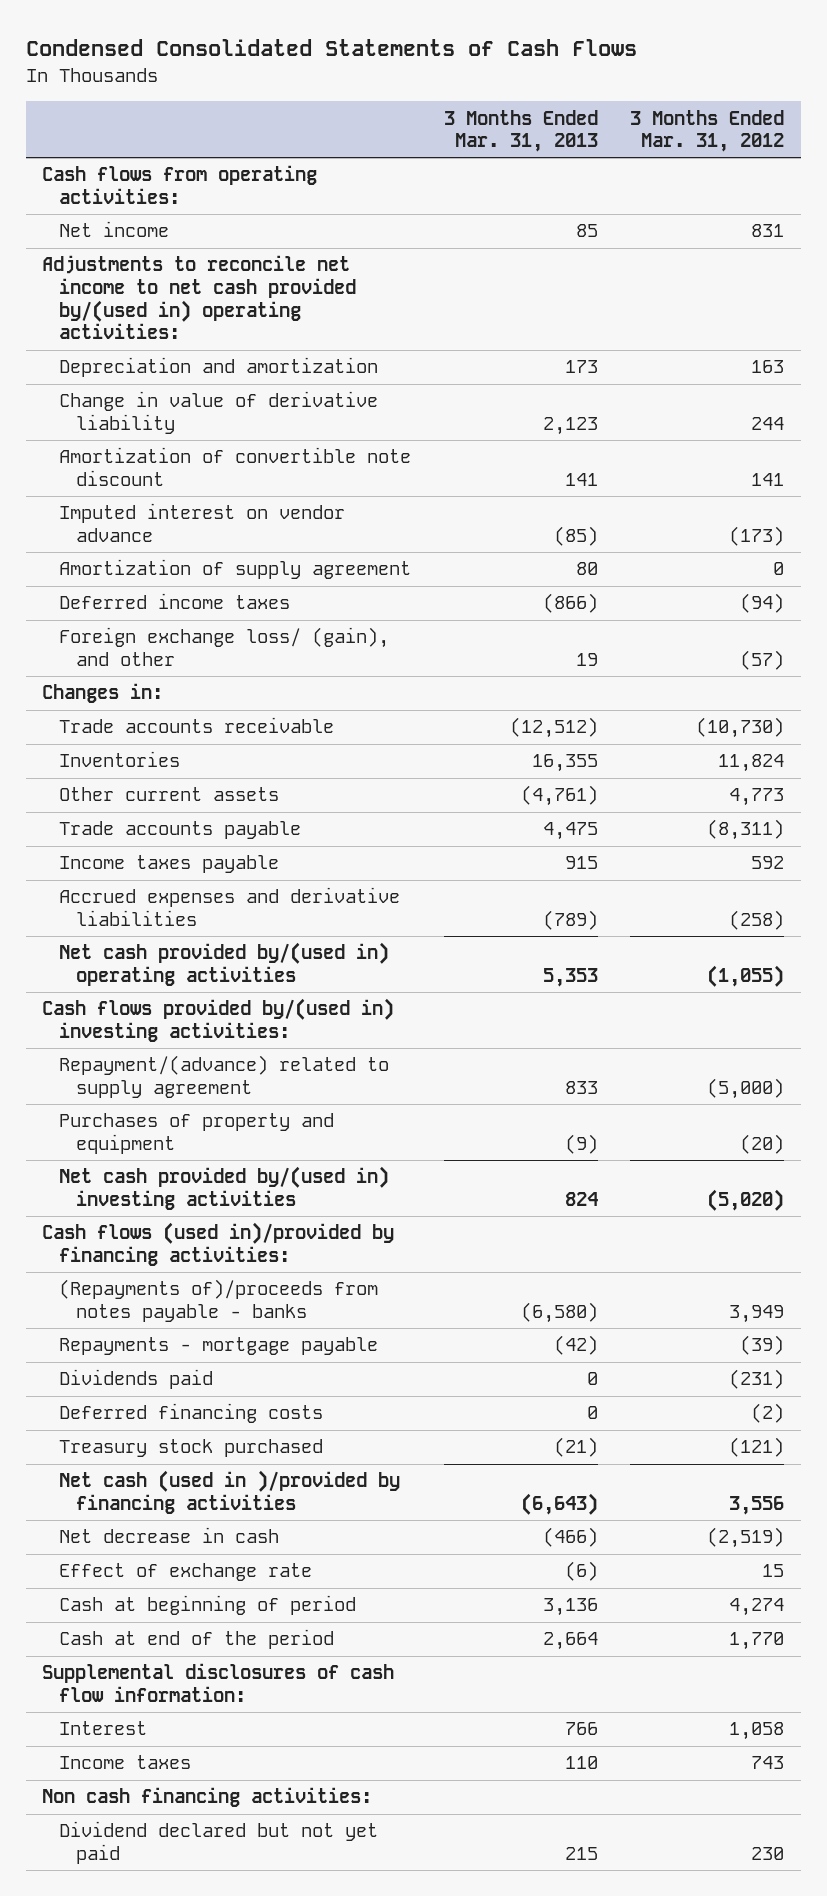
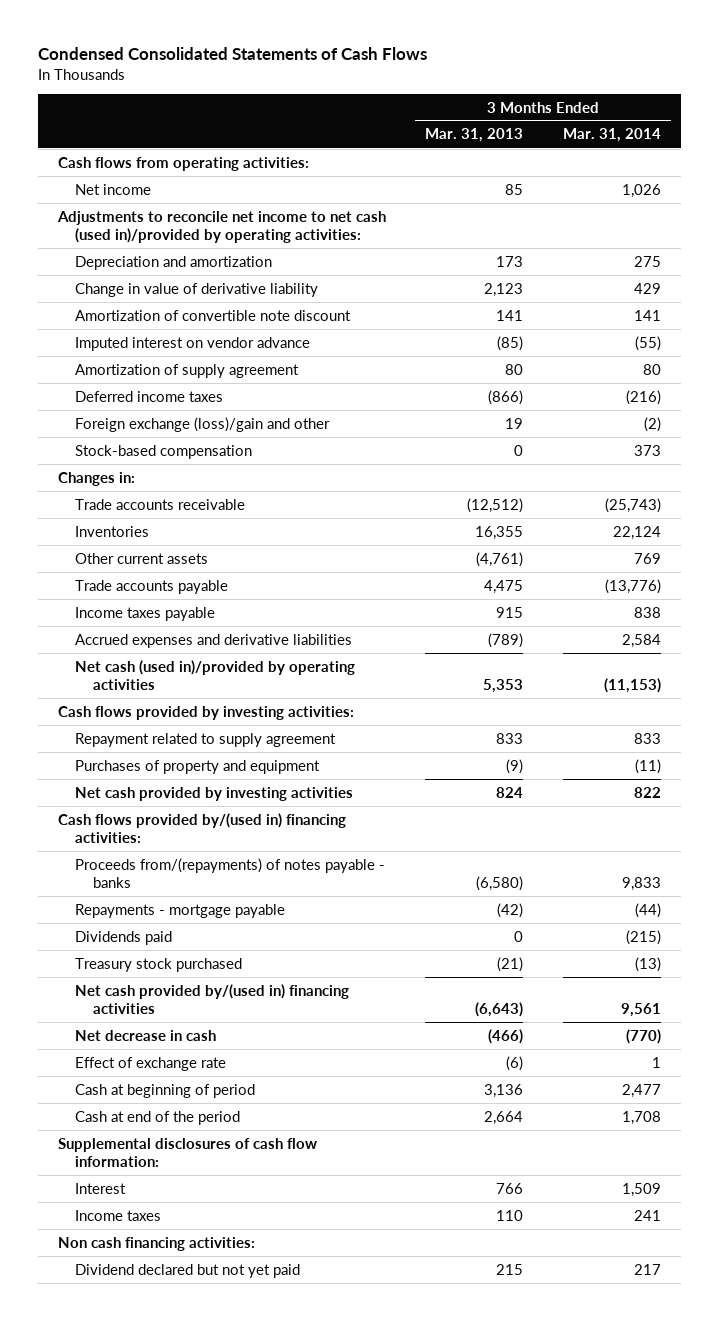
- | 3 Months Ended Mar. 31, 2013 | 3 Months Ended Mar. 31, 2012
+ | 3 Months Ended Mar. 31, 2013 | 3 Months Ended Mar. 31, 2014
- Adjustments to reconcile net income to net cash provided by/(used in) operating activities:
+ Adjustments to reconcile net income to net cash (used in)/provided by operating activities:
- Foreign exchange loss/ (gain), and other | 19 | (57)
+ Foreign exchange (loss)/gain and other | 19 | (2)
+ Stock-based compensation | 0 | 373
- Net cash provided by/(used in) operating activities | 5,353 | (1,055)
- Cash flows provided by/(used in) investing activities:
- Repayment/(advance) related to supply agreement | 833 | (5,000)
+ Net cash (used in)/provided by operating activities | 5,353 | (11,153)
+ Cash flows provided by investing activities:
+ Repayment related to supply agreement | 833 | 833
- Net cash provided by/(used in) investing activities | 824 | (5,020)
- Cash flows (used in)/provided by financing activities:
- (Repayments of)/proceeds from notes payable - banks | (6,580) | 3,949
+ Net cash provided by investing activities | 824 | 822
+ Cash flows provided by/(used in) financing activities:
+ Proceeds from/(repayments) of notes payable - banks | (6,580) | 9,833
- Deferred financing costs | 0 | (2)
- Net cash (used in )/provided by financing activities | (6,643) | 3,556
+ Net cash provided by/(used in) financing activities | (6,643) | 9,561

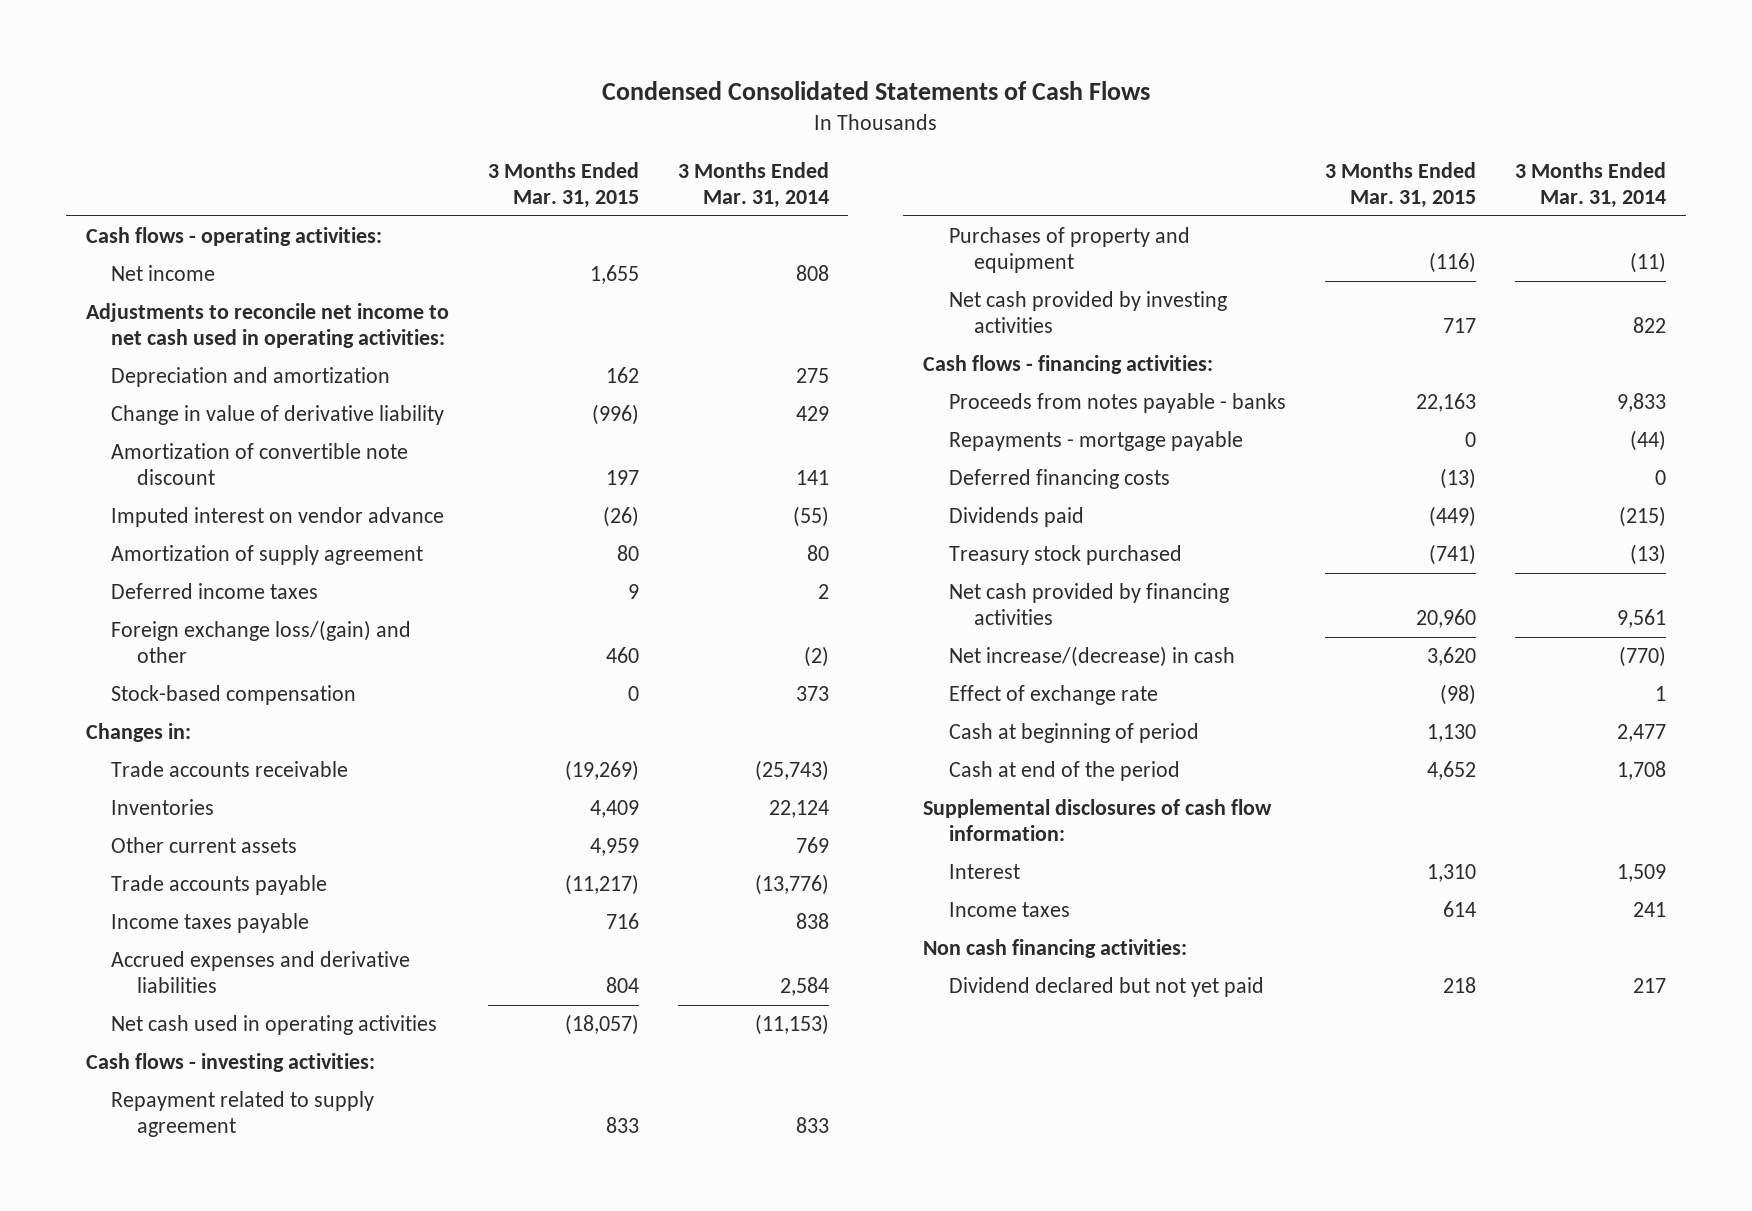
- | 3 Months Ended Mar. 31, 2013 | 3 Months Ended Mar. 31, 2014
+ | 3 Months Ended Mar. 31, 2015 | 3 Months Ended Mar. 31, 2014
- Cash flows from operating activities:
- Net income | 85 | 1,026
- Adjustments to reconcile net income to net cash (used in)/provided by operating activities:
+ Cash flows - operating activities:
+ Net income | 1,655 | 808
+ Adjustments to reconcile net income to net cash used in operating activities:
- Deferred income taxes | (866) | (216)
- Foreign exchange (loss)/gain and other | 19 | (2)
+ Deferred income taxes | 9 | 2
+ Foreign exchange loss/(gain) and other | 460 | (2)
- Net cash (used in)/provided by operating activities | 5,353 | (11,153)
- Cash flows provided by investing activities:
+ Net cash used in operating activities | (18,057) | (11,153)
+ Cash flows - investing activities:
- Cash flows provided by/(used in) financing activities:
- Proceeds from/(repayments) of notes payable - banks | (6,580) | 9,833
+ Cash flows - financing activities:
+ Proceeds from notes payable - banks | 22,163 | 9,833
+ Deferred financing costs | (13) | 0
- Net cash provided by/(used in) financing activities | (6,643) | 9,561
- Net decrease in cash | (466) | (770)
+ Net cash provided by financing activities | 20,960 | 9,561
+ Net increase/(decrease) in cash | 3,620 | (770)

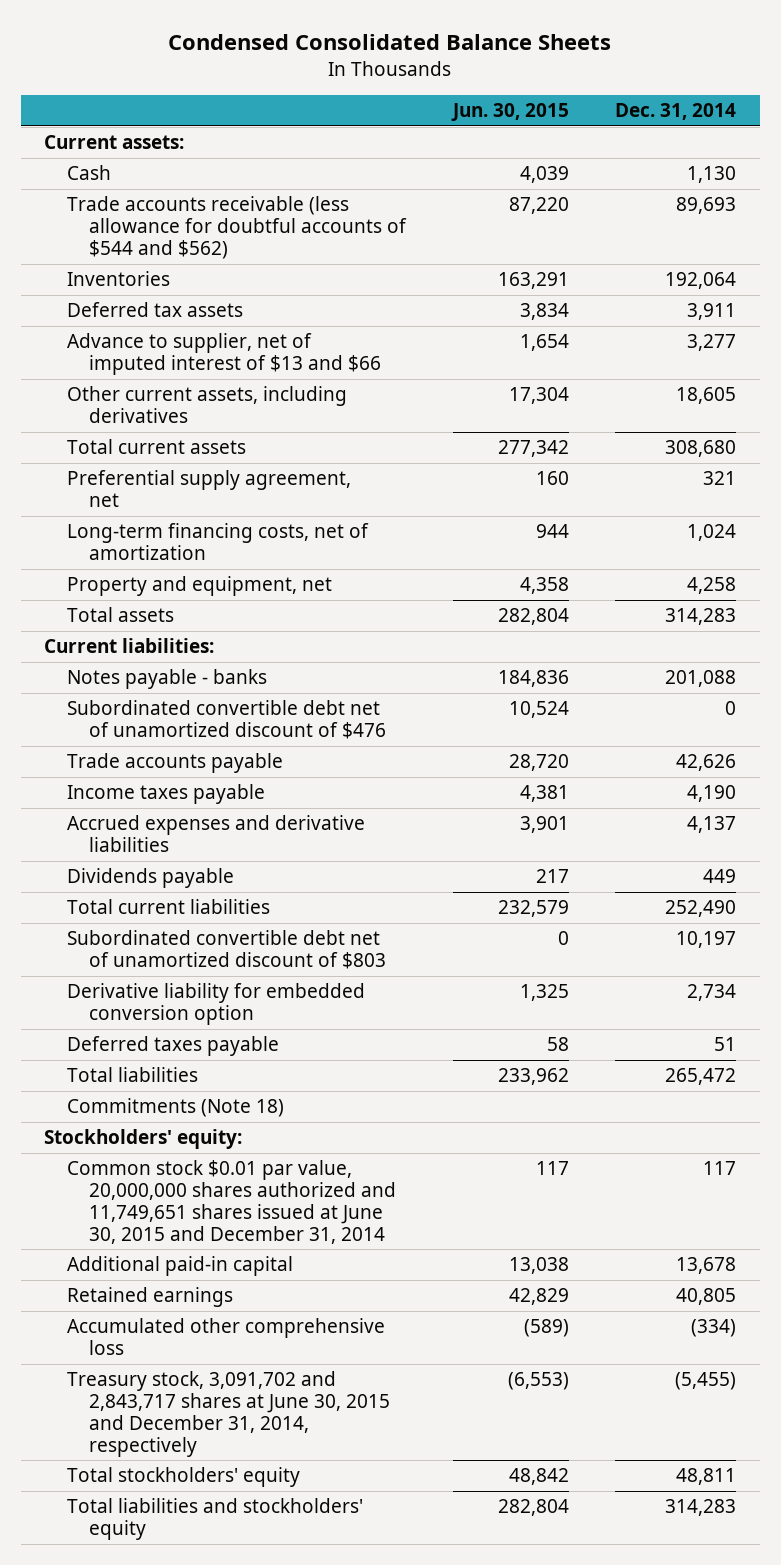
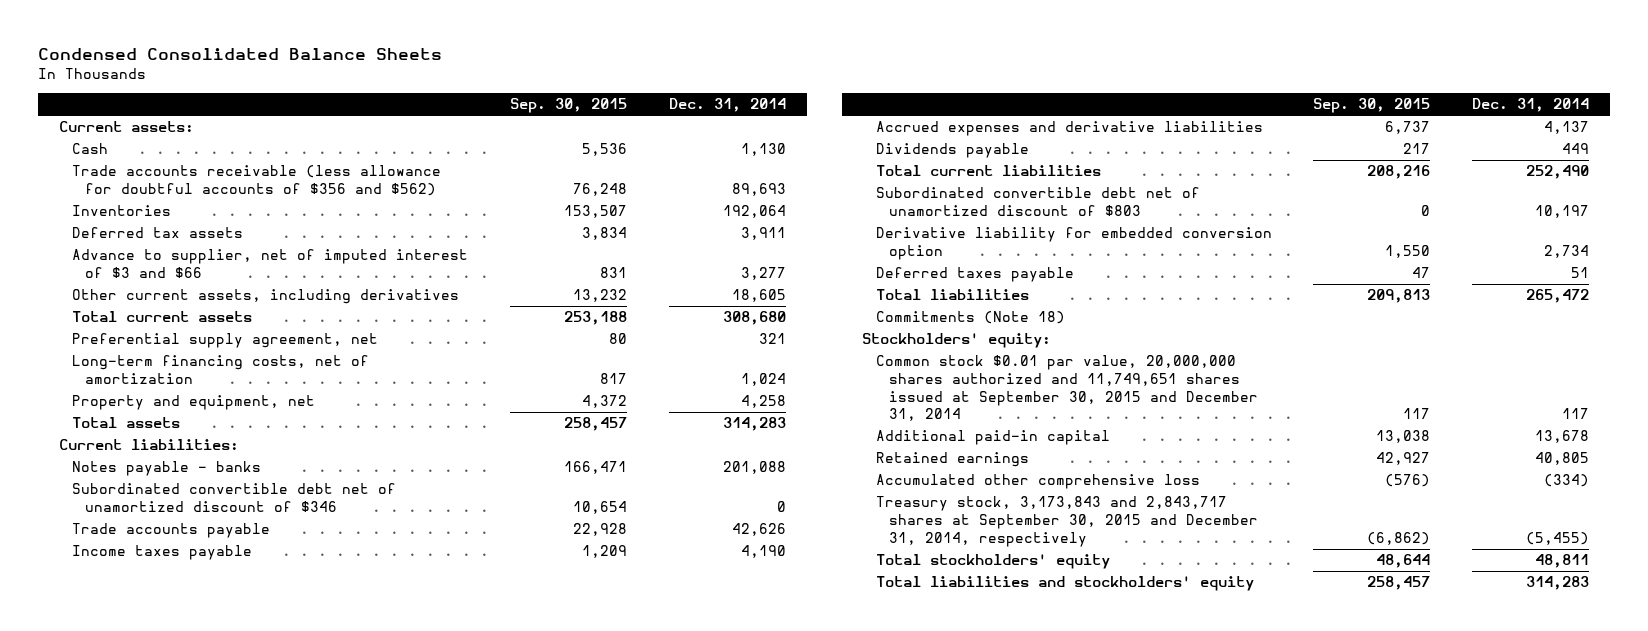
- | Jun. 30, 2015 | Dec. 31, 2014
+ | Sep. 30, 2015 | Dec. 31, 2014
- Trade accounts receivable (less allowance for doubtful accounts of $544 and $562) | 87,220 | 89,693
+ Trade accounts receivable (less allowance for doubtful accounts of $356 and $562) | 76,248 | 89,693
- Advance to supplier, net of imputed interest of $13 and $66 | 1,654 | 3,277
+ Advance to supplier, net of imputed interest of $3 and $66 | 831 | 3,277
- Subordinated convertible debt net of unamortized discount of $476 | 10,524 | 0
+ Subordinated convertible debt net of unamortized discount of $346 | 10,654 | 0
- Common stock $0.01 par value, 20,000,000 shares authorized and 11,749,651 shares issued at June 30, 2015 and December 31, 2014 | 117 | 117
+ Common stock $0.01 par value, 20,000,000 shares authorized and 11,749,651 shares issued at September 30, 2015 and December 31, 2014 | 117 | 117
- Treasury stock, 3,091,702 and 2,843,717 shares at June 30, 2015 and December 31, 2014, respectively | (6,553) | (5,455)
+ Treasury stock, 3,173,843 and 2,843,717 shares at September 30, 2015 and December 31, 2014, respectively | (6,862) | (5,455)

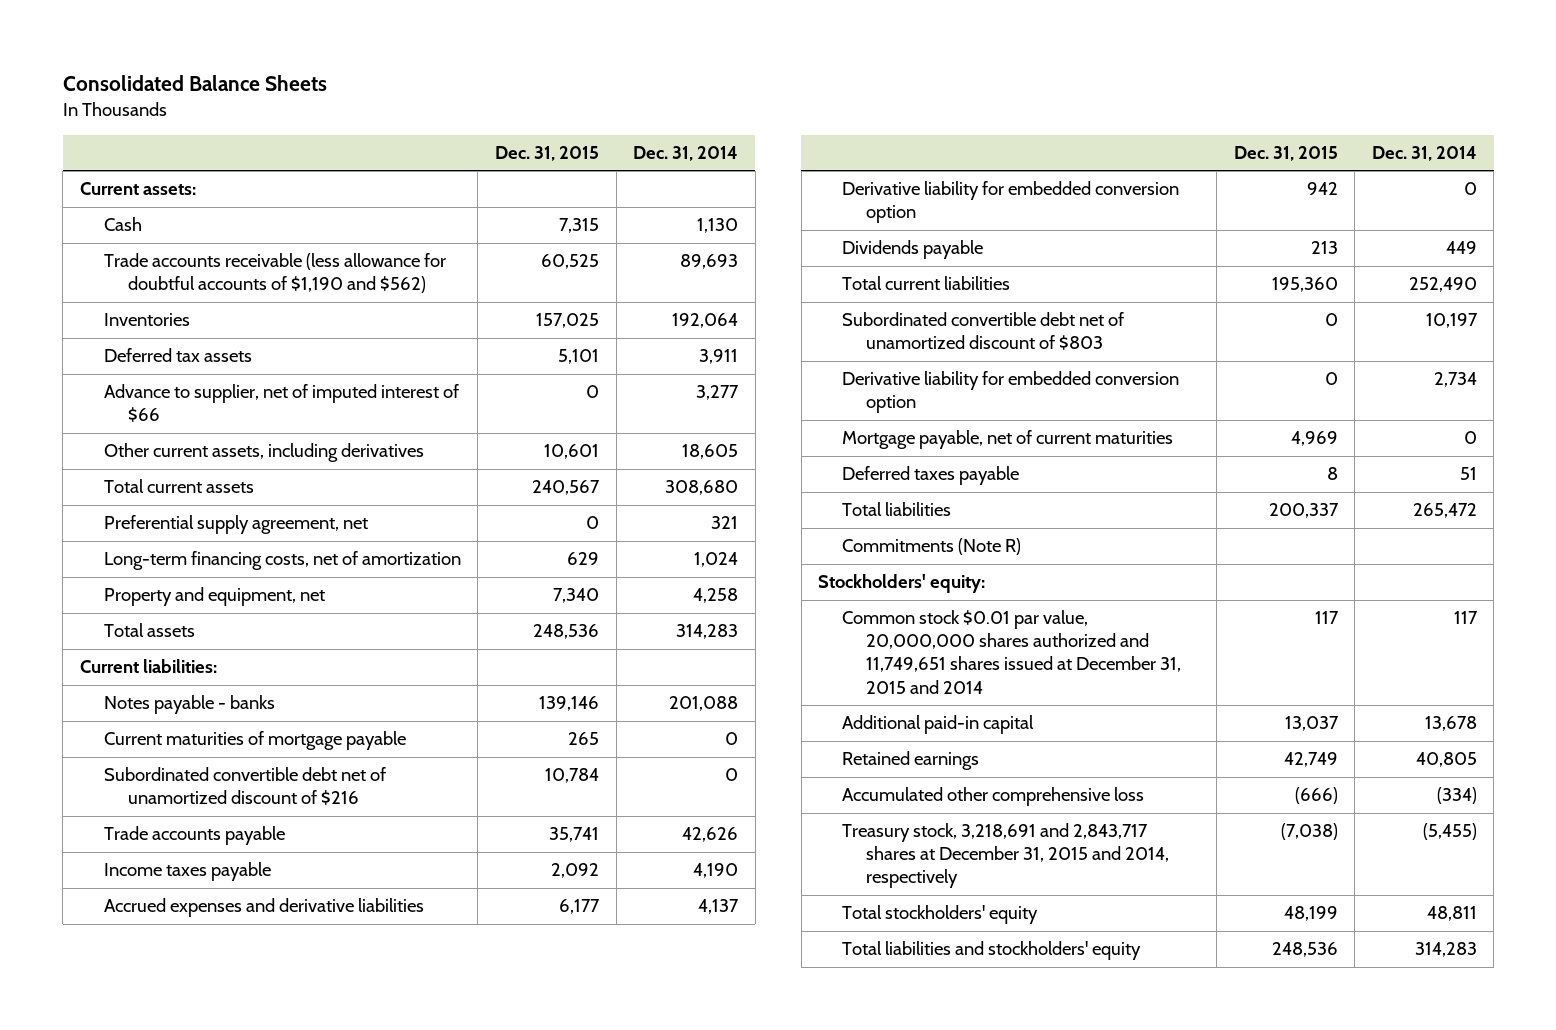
- Condensed Consolidated Balance Sheets
+ Consolidated Balance Sheets
- | Sep. 30, 2015 | Dec. 31, 2014
+ | Dec. 31, 2015 | Dec. 31, 2014
- Trade accounts receivable (less allowance for doubtful accounts of $356 and $562) | 76,248 | 89,693
+ Trade accounts receivable (less allowance for doubtful accounts of $1,190 and $562) | 60,525 | 89,693
- Advance to supplier, net of imputed interest of $3 and $66 | 831 | 3,277
+ Advance to supplier, net of imputed interest of $66 | 0 | 3,277
- Subordinated convertible debt net of unamortized discount of $346 | 10,654 | 0
+ Current maturities of mortgage payable | 265 | 0
+ Subordinated convertible debt net of unamortized discount of $216 | 10,784 | 0
+ Derivative liability for embedded conversion option | 942 | 0
+ Mortgage payable, net of current maturities | 4,969 | 0
- Commitments (Note 18)
+ Commitments (Note R)
- Common stock $0.01 par value, 20,000,000 shares authorized and 11,749,651 shares issued at September 30, 2015 and December 31, 2014 | 117 | 117
+ Common stock $0.01 par value, 20,000,000 shares authorized and 11,749,651 shares issued at December 31, 2015 and 2014 | 117 | 117
- Treasury stock, 3,173,843 and 2,843,717 shares at September 30, 2015 and December 31, 2014, respectively | (6,862) | (5,455)
+ Treasury stock, 3,218,691 and 2,843,717 shares at December 31, 2015 and 2014, respectively | (7,038) | (5,455)

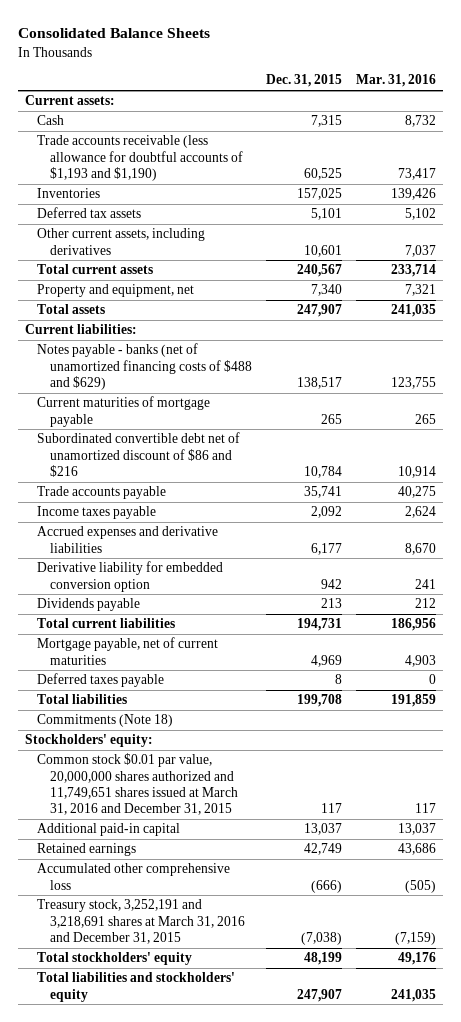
- | Dec. 31, 2015 | Dec. 31, 2014
+ | Dec. 31, 2015 | Mar. 31, 2016
- Trade accounts receivable (less allowance for doubtful accounts of $1,190 and $562) | 60,525 | 89,693
+ Trade accounts receivable (less allowance for doubtful accounts of $1,193 and $1,190) | 60,525 | 73,417
- Advance to supplier, net of imputed interest of $66 | 0 | 3,277
- Preferential supply agreement, net | 0 | 321
- Long-term financing costs, net of amortization | 629 | 1,024
- Total assets | 248,536 | 314,283
+ Total assets | 247,907 | 241,035
- Notes payable - banks | 139,146 | 201,088
+ Notes payable - banks (net of unamortized financing costs of $488 and $629) | 138,517 | 123,755
- Subordinated convertible debt net of unamortized discount of $216 | 10,784 | 0
+ Subordinated convertible debt net of unamortized discount of $86 and $216 | 10,784 | 10,914
- Total current liabilities | 195,360 | 252,490
- Subordinated convertible debt net of unamortized discount of $803 | 0 | 10,197
- Derivative liability for embedded conversion option | 0 | 2,734
+ Total current liabilities | 194,731 | 186,956
- Total liabilities | 200,337 | 265,472
- Commitments (Note R)
+ Total liabilities | 199,708 | 191,859
+ Commitments (Note 18)
- Common stock $0.01 par value, 20,000,000 shares authorized and 11,749,651 shares issued at December 31, 2015 and 2014 | 117 | 117
+ Common stock $0.01 par value, 20,000,000 shares authorized and 11,749,651 shares issued at March 31, 2016 and December 31, 2015 | 117 | 117
- Treasury stock, 3,218,691 and 2,843,717 shares at December 31, 2015 and 2014, respectively | (7,038) | (5,455)
+ Treasury stock, 3,252,191 and 3,218,691 shares at March 31, 2016 and December 31, 2015 | (7,038) | (7,159)
- Total liabilities and stockholders' equity | 248,536 | 314,283
+ Total liabilities and stockholders' equity | 247,907 | 241,035

